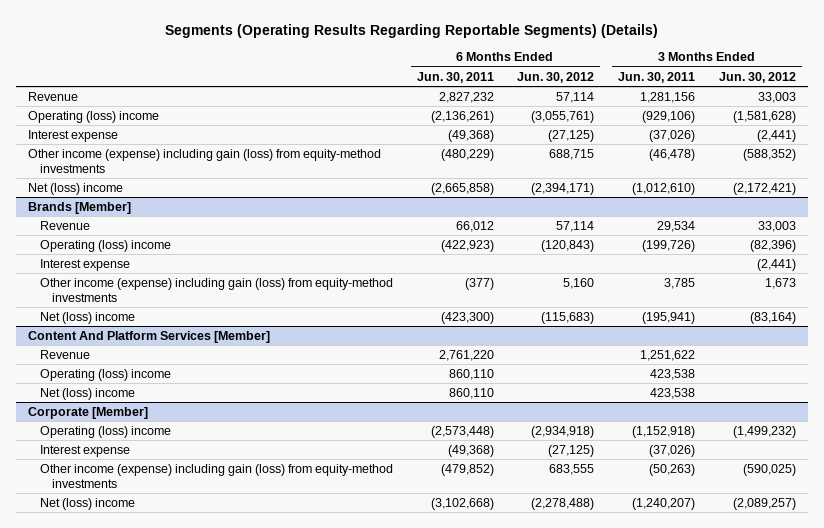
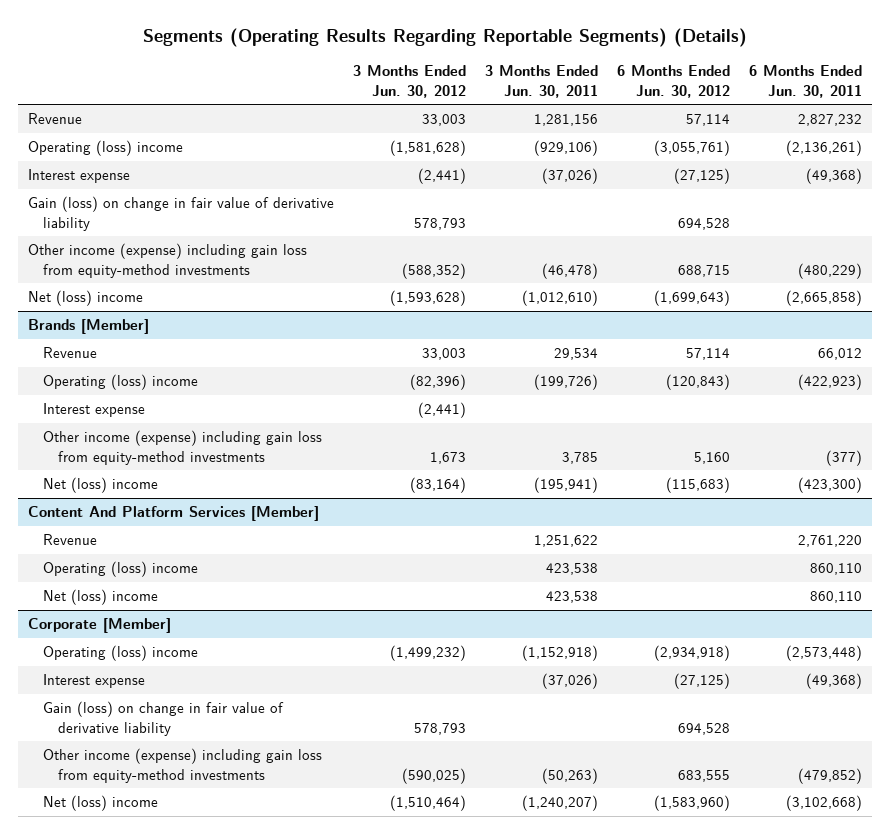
- | 6 Months Ended Jun. 30, 2011 | 6 Months Ended Jun. 30, 2012 | 3 Months Ended Jun. 30, 2011 | 3 Months Ended Jun. 30, 2012
+ | 3 Months Ended Jun. 30, 2012 | 3 Months Ended Jun. 30, 2011 | 6 Months Ended Jun. 30, 2012 | 6 Months Ended Jun. 30, 2011
- Other income (expense) including gain (loss) from equity-method investments | (480,229) | 688,715 | (46,478) | (588,352)
- Net (loss) income | (2,665,858) | (2,394,171) | (1,012,610) | (2,172,421)
+ Gain (loss) on change in fair value of derivative liability | 578,793 | | 694,528 |
+ Other income (expense) including gain loss from equity-method investments | (588,352) | (46,478) | 688,715 | (480,229)
+ Net (loss) income | (1,593,628) | (1,012,610) | (1,699,643) | (2,665,858)
@ Brands [Member]
- Other income (expense) including gain (loss) from equity-method investments | (377) | 5,160 | 3,785 | 1,673
+ Other income (expense) including gain loss from equity-method investments | 1,673 | 3,785 | 5,160 | (377)
@ Corporate [Member]
- Other income (expense) including gain (loss) from equity-method investments | (479,852) | 683,555 | (50,263) | (590,025)
- Net (loss) income | (3,102,668) | (2,278,488) | (1,240,207) | (2,089,257)
+ Gain (loss) on change in fair value of derivative liability | 578,793 | | 694,528 |
+ Other income (expense) including gain loss from equity-method investments | (590,025) | (50,263) | 683,555 | (479,852)
+ Net (loss) income | (1,510,464) | (1,240,207) | (1,583,960) | (3,102,668)

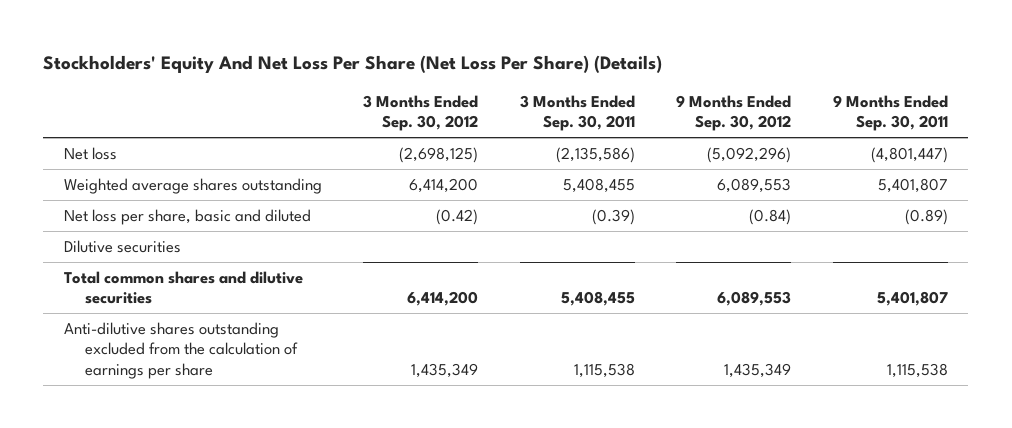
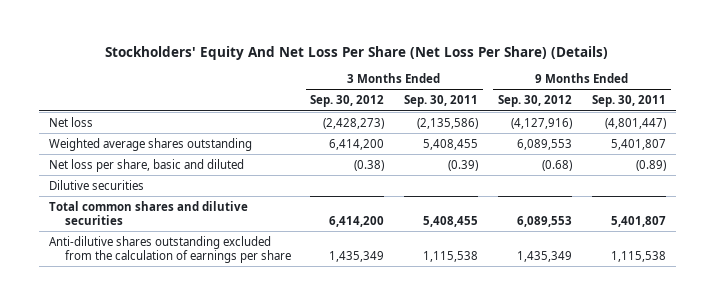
- Net loss | (2,698,125) | (2,135,586) | (5,092,296) | (4,801,447)
+ Net loss | (2,428,273) | (2,135,586) | (4,127,916) | (4,801,447)
- Net loss per share, basic and diluted | (0.42) | (0.39) | (0.84) | (0.89)
+ Net loss per share, basic and diluted | (0.38) | (0.39) | (0.68) | (0.89)

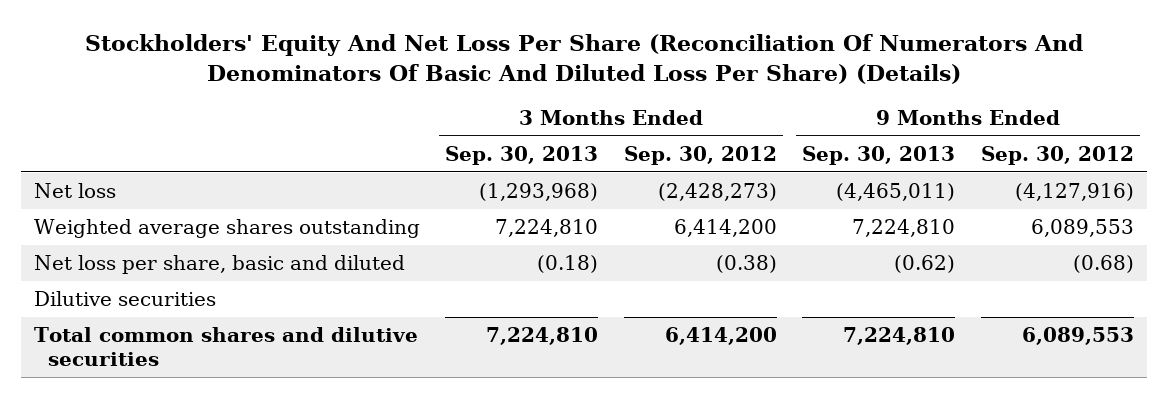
- Stockholders' Equity And Net Loss Per Share (Net Loss Per Share) (Details)
+ Stockholders' Equity And Net Loss Per Share (Reconciliation Of Numerators And Denominators Of Basic And Diluted Loss Per Share) (Details)
- | 3 Months Ended Sep. 30, 2012 | 3 Months Ended Sep. 30, 2011 | 9 Months Ended Sep. 30, 2012 | 9 Months Ended Sep. 30, 2011
+ | 3 Months Ended Sep. 30, 2013 | 3 Months Ended Sep. 30, 2012 | 9 Months Ended Sep. 30, 2013 | 9 Months Ended Sep. 30, 2012
- Anti-dilutive shares outstanding excluded from the calculation of earnings per share | 1,435,349 | 1,115,538 | 1,435,349 | 1,115,538

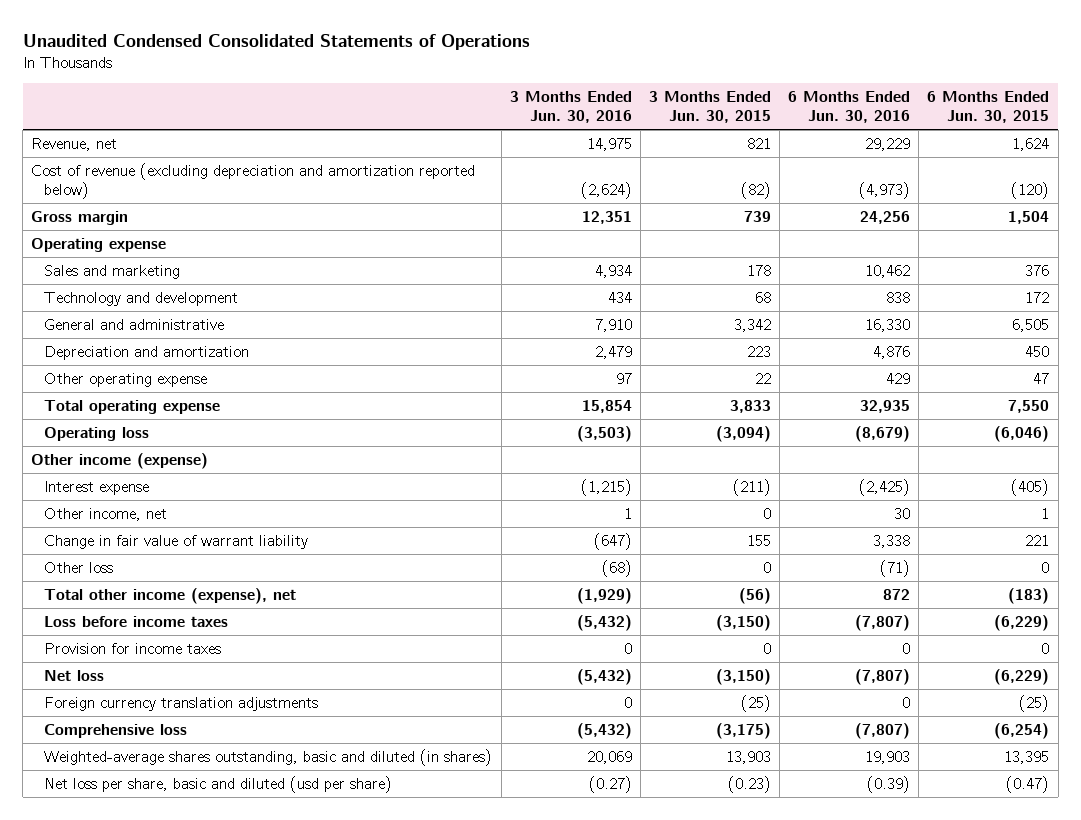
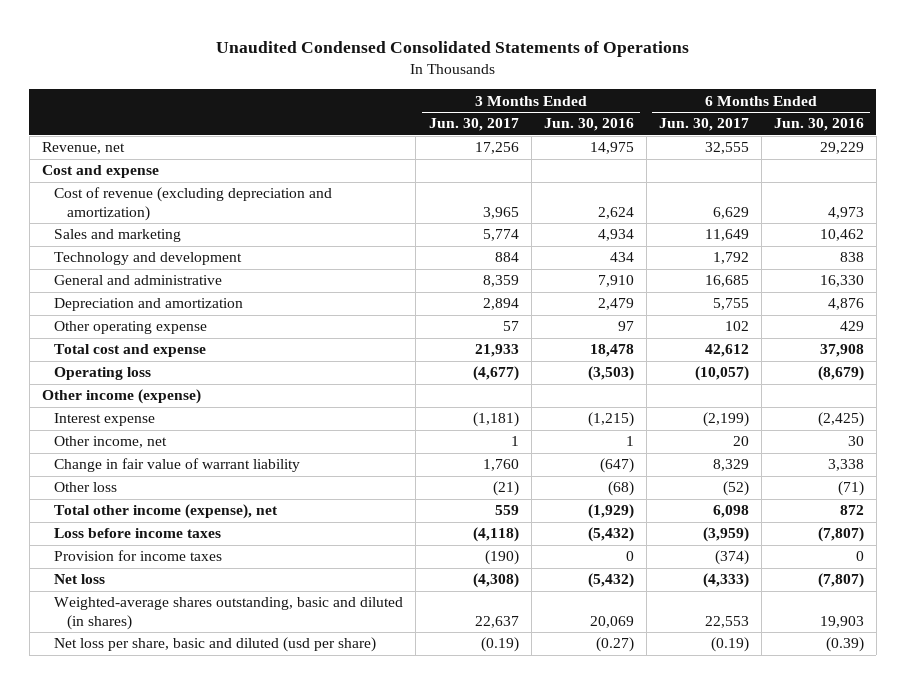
- | 3 Months Ended Jun. 30, 2016 | 3 Months Ended Jun. 30, 2015 | 6 Months Ended Jun. 30, 2016 | 6 Months Ended Jun. 30, 2015
+ | 3 Months Ended Jun. 30, 2017 | 3 Months Ended Jun. 30, 2016 | 6 Months Ended Jun. 30, 2017 | 6 Months Ended Jun. 30, 2016
- Cost of revenue (excluding depreciation and amortization reported below) | (2,624) | (82) | (4,973) | (120)
- Gross margin | 12,351 | 739 | 24,256 | 1,504
- Operating expense
+ Cost and expense
+ Cost of revenue (excluding depreciation and amortization) | 3,965 | 2,624 | 6,629 | 4,973
- Total operating expense | 15,854 | 3,833 | 32,935 | 7,550
+ Total cost and expense | 21,933 | 18,478 | 42,612 | 37,908
- Foreign currency translation adjustments | 0 | (25) | 0 | (25)
- Comprehensive loss | (5,432) | (3,175) | (7,807) | (6,254)

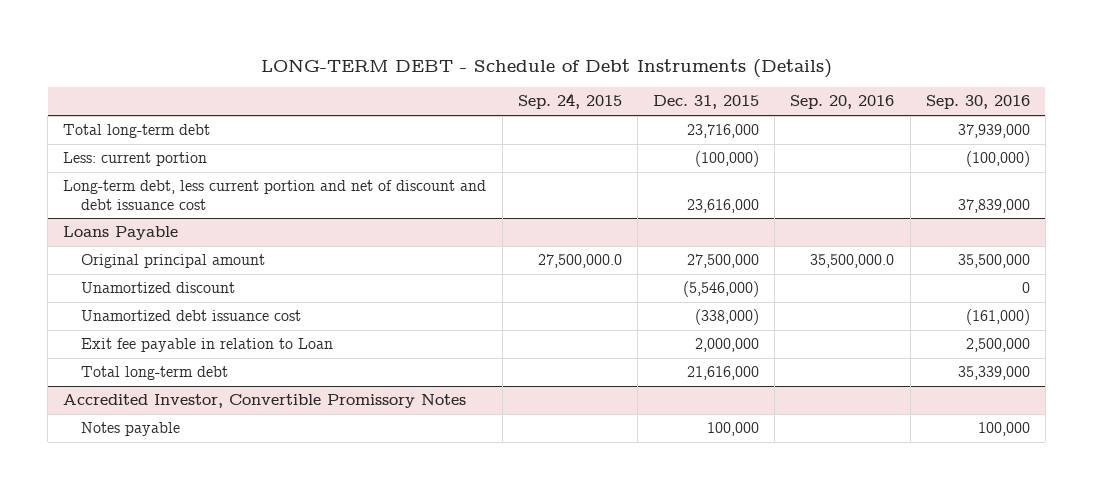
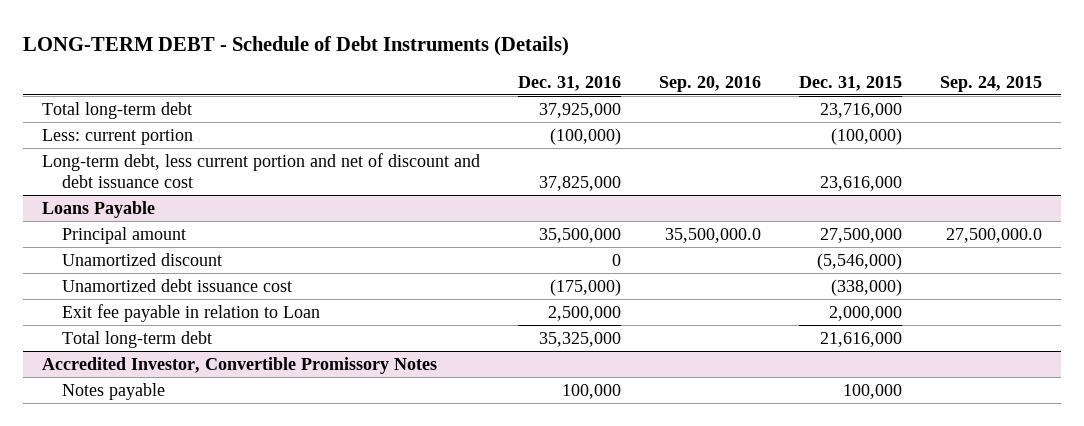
- | Sep. 24, 2015 | Dec. 31, 2015 | Sep. 20, 2016 | Sep. 30, 2016
+ | Dec. 31, 2016 | Sep. 20, 2016 | Dec. 31, 2015 | Sep. 24, 2015
@ Loans Payable
- Original principal amount | 27,500,000.0 | 27,500,000 | 35,500,000.0 | 35,500,000
+ Principal amount | 35,500,000 | 35,500,000.0 | 27,500,000 | 27,500,000.0

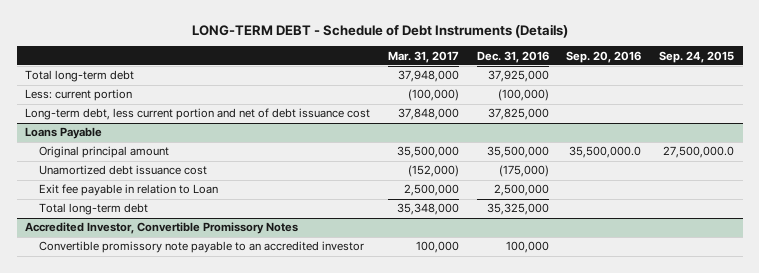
- | Dec. 31, 2016 | Sep. 20, 2016 | Dec. 31, 2015 | Sep. 24, 2015
+ | Mar. 31, 2017 | Dec. 31, 2016 | Sep. 20, 2016 | Sep. 24, 2015
- Long-term debt, less current portion and net of discount and debt issuance cost | 37,825,000 | | 23,616,000 |
+ Long-term debt, less current portion and net of debt issuance cost | 37,848,000 | 37,825,000 | |
@ Loans Payable
- Principal amount | 35,500,000 | 35,500,000.0 | 27,500,000 | 27,500,000.0
- Unamortized discount | 0 | | (5,546,000) |
+ Original principal amount | 35,500,000 | 35,500,000 | 35,500,000.0 | 27,500,000.0
@ Accredited Investor, Convertible Promissory Notes
- Notes payable | 100,000 | | 100,000 |
+ Convertible promissory note payable to an accredited investor | 100,000 | 100,000 | |

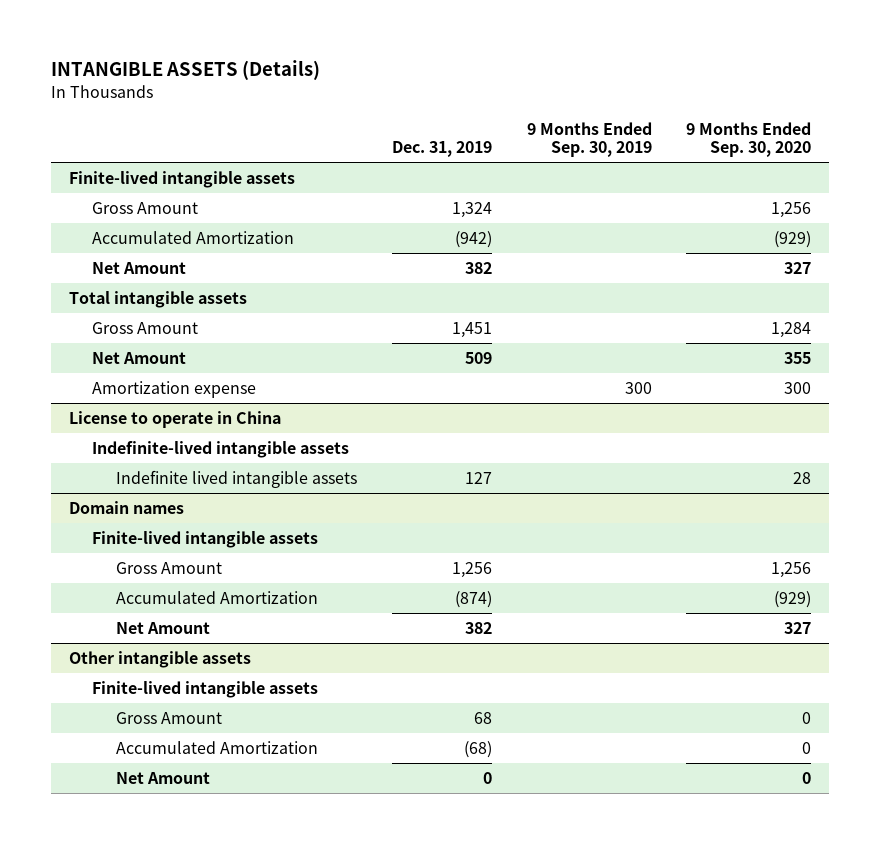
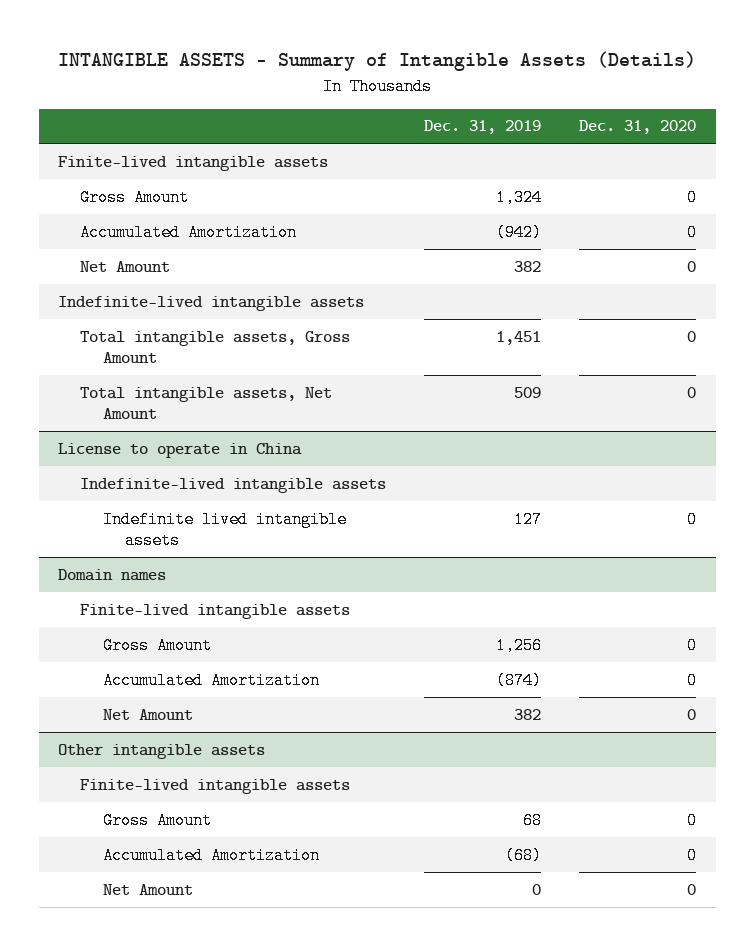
- INTANGIBLE ASSETS (Details)
+ INTANGIBLE ASSETS - Summary of Intangible Assets (Details)
- | Dec. 31, 2019 | 9 Months Ended Sep. 30, 2019 | 9 Months Ended Sep. 30, 2020
+ | Dec. 31, 2019 | Dec. 31, 2020
- Total intangible assets
- Gross Amount | 1,451 | | 1,284
- Net Amount | 509 | | 355
- Amortization expense | | 300 | 300
+ Indefinite-lived intangible assets
+ Total intangible assets, Gross Amount | 1,451 | 0
+ Total intangible assets, Net Amount | 509 | 0

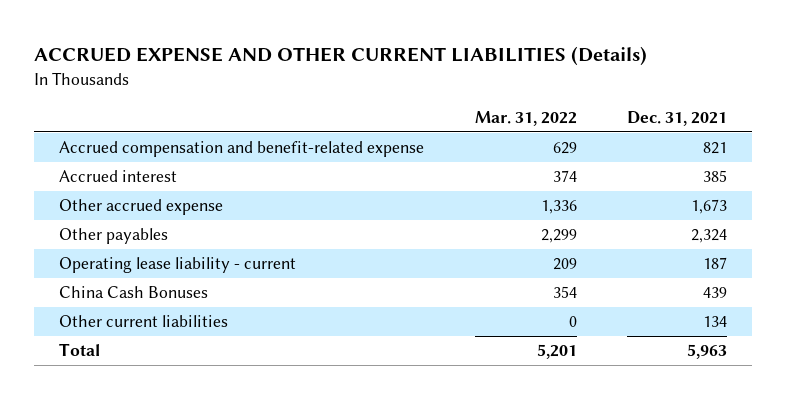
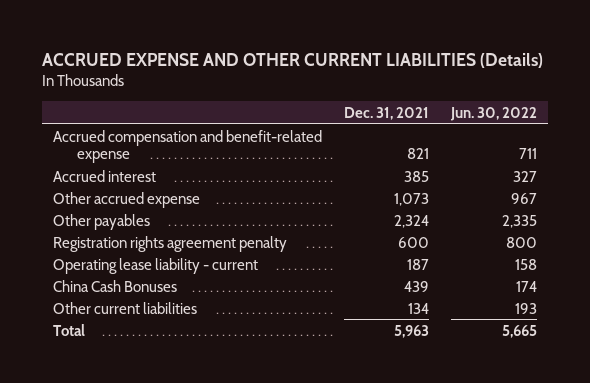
- | Mar. 31, 2022 | Dec. 31, 2021
+ | Dec. 31, 2021 | Jun. 30, 2022
- Other accrued expense | 1,336 | 1,673
+ Other accrued expense | 1,073 | 967
+ Registration rights agreement penalty | 600 | 800

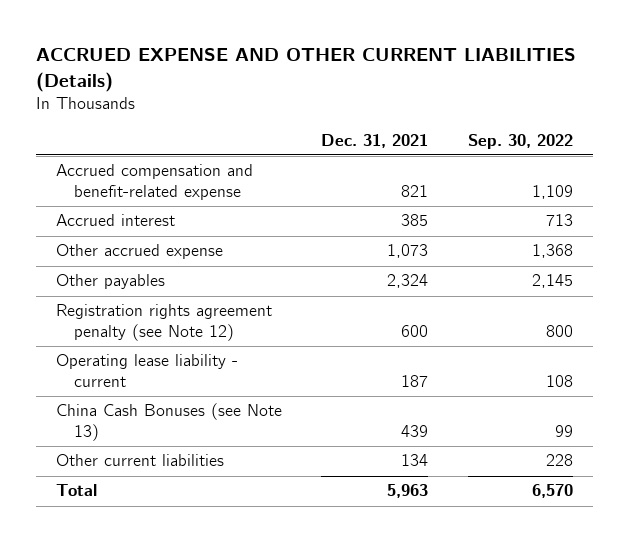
- | Dec. 31, 2021 | Jun. 30, 2022
+ | Dec. 31, 2021 | Sep. 30, 2022
- Registration rights agreement penalty | 600 | 800
+ Registration rights agreement penalty (see Note 12) | 600 | 800
- China Cash Bonuses | 439 | 174
+ China Cash Bonuses (see Note 13) | 439 | 99

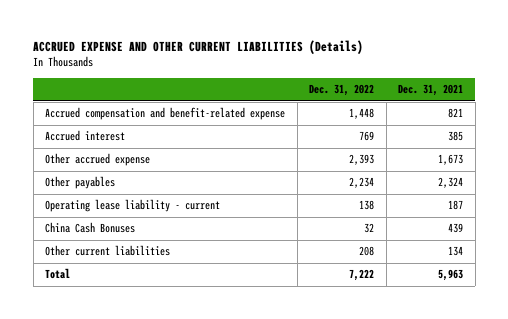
- | Dec. 31, 2021 | Sep. 30, 2022
+ | Dec. 31, 2022 | Dec. 31, 2021
- Other accrued expense | 1,073 | 1,368
+ Other accrued expense | 2,393 | 1,673
- Registration rights agreement penalty (see Note 12) | 600 | 800
- China Cash Bonuses (see Note 13) | 439 | 99
+ China Cash Bonuses | 32 | 439

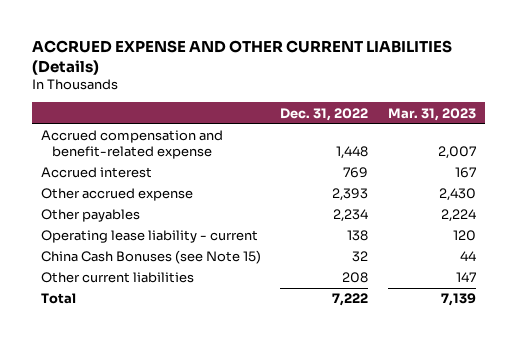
- | Dec. 31, 2022 | Dec. 31, 2021
+ | Dec. 31, 2022 | Mar. 31, 2023
- China Cash Bonuses | 32 | 439
+ China Cash Bonuses (see Note 15) | 32 | 44

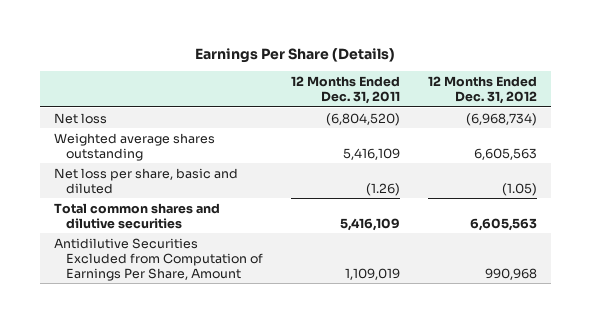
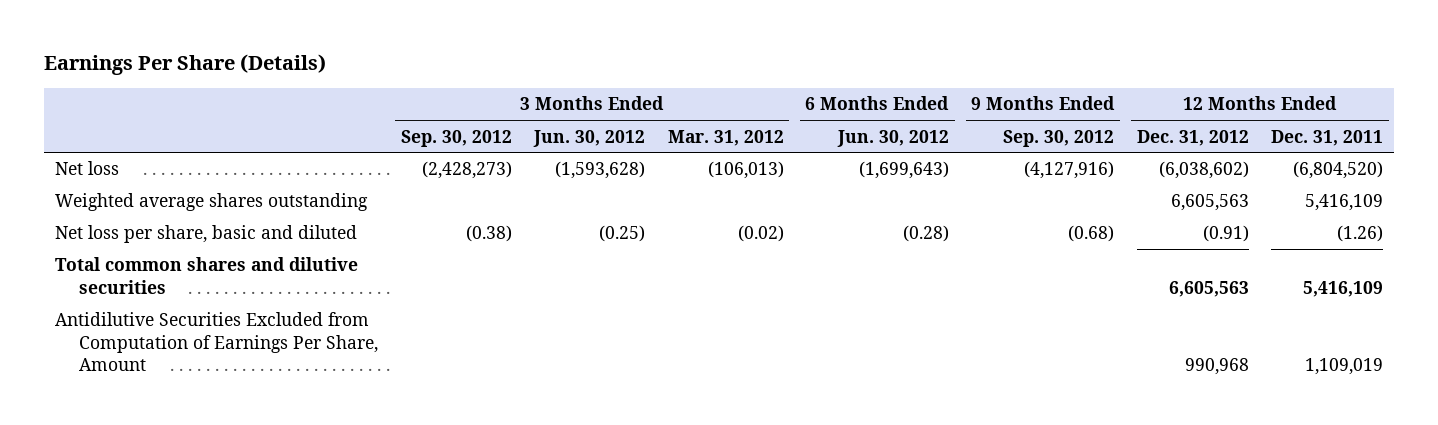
- | 12 Months Ended Dec. 31, 2011 | 12 Months Ended Dec. 31, 2012
+ | 3 Months Ended Sep. 30, 2012 | 3 Months Ended Jun. 30, 2012 | 3 Months Ended Mar. 31, 2012 | 6 Months Ended Jun. 30, 2012 | 9 Months Ended Sep. 30, 2012 | 12 Months Ended Dec. 31, 2012 | 12 Months Ended Dec. 31, 2011
- Net loss | (6,804,520) | (6,968,734)
+ Net loss | (2,428,273) | (1,593,628) | (106,013) | (1,699,643) | (4,127,916) | (6,038,602) | (6,804,520)
- Net loss per share, basic and diluted | (1.26) | (1.05)
+ Net loss per share, basic and diluted | (0.38) | (0.25) | (0.02) | (0.28) | (0.68) | (0.91) | (1.26)

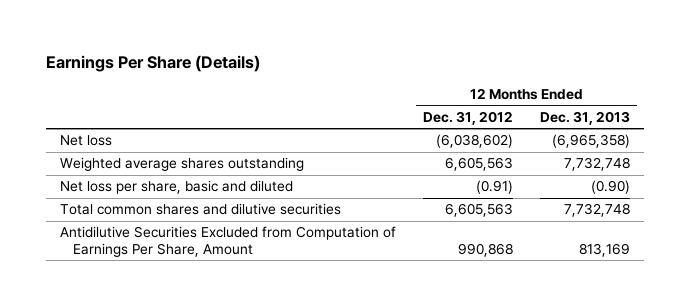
- | 3 Months Ended Sep. 30, 2012 | 3 Months Ended Jun. 30, 2012 | 3 Months Ended Mar. 31, 2012 | 6 Months Ended Jun. 30, 2012 | 9 Months Ended Sep. 30, 2012 | 12 Months Ended Dec. 31, 2012 | 12 Months Ended Dec. 31, 2011
+ | 12 Months Ended Dec. 31, 2012 | 12 Months Ended Dec. 31, 2013
- Antidilutive Securities Excluded from Computation of Earnings Per Share, Amount | | | | | | 990,968 | 1,109,019
+ Antidilutive Securities Excluded from Computation of Earnings Per Share, Amount | 990,868 | 813,169

